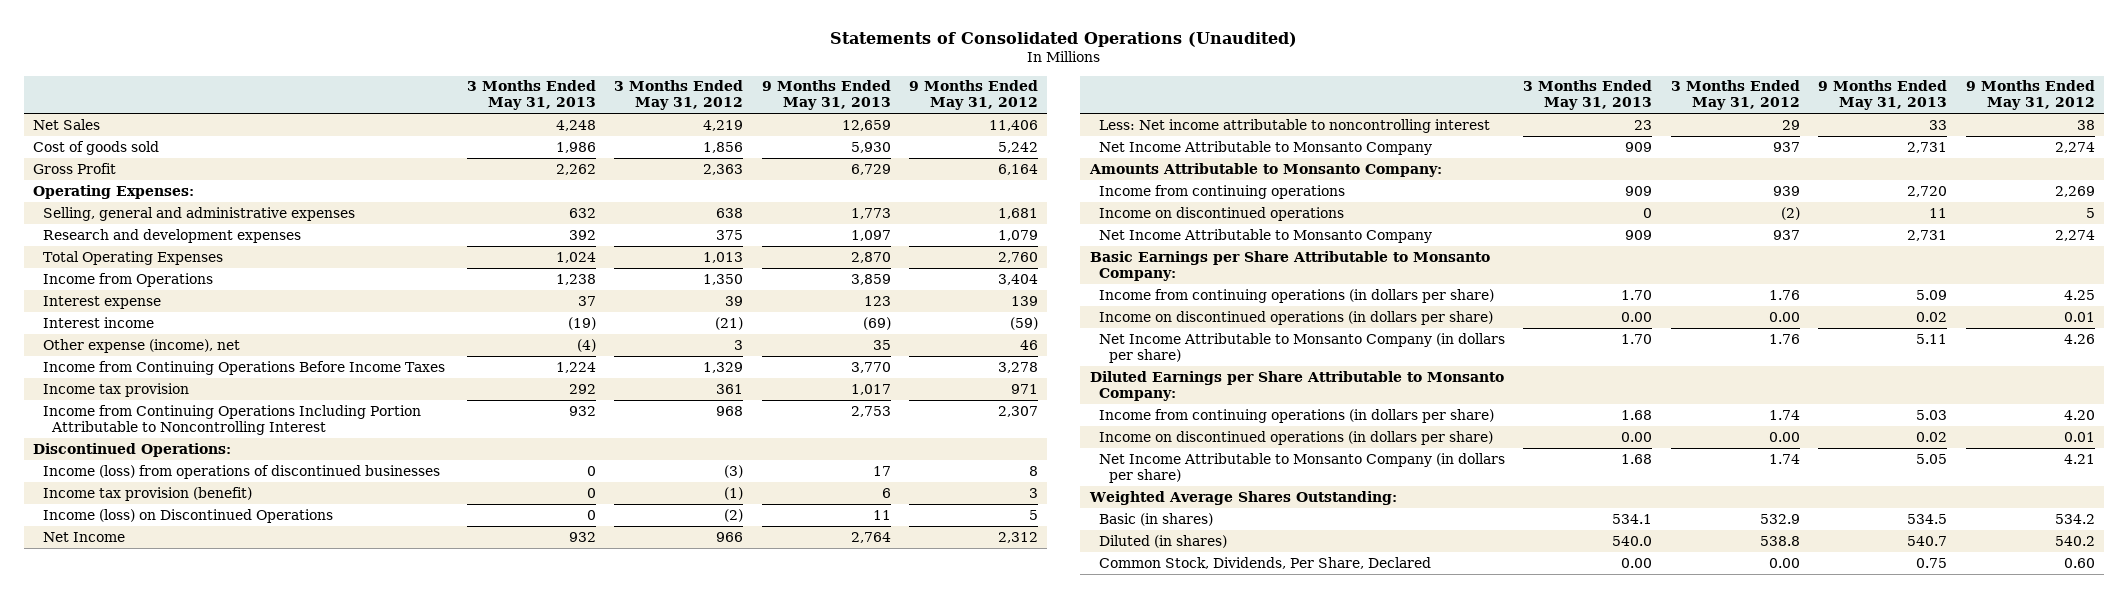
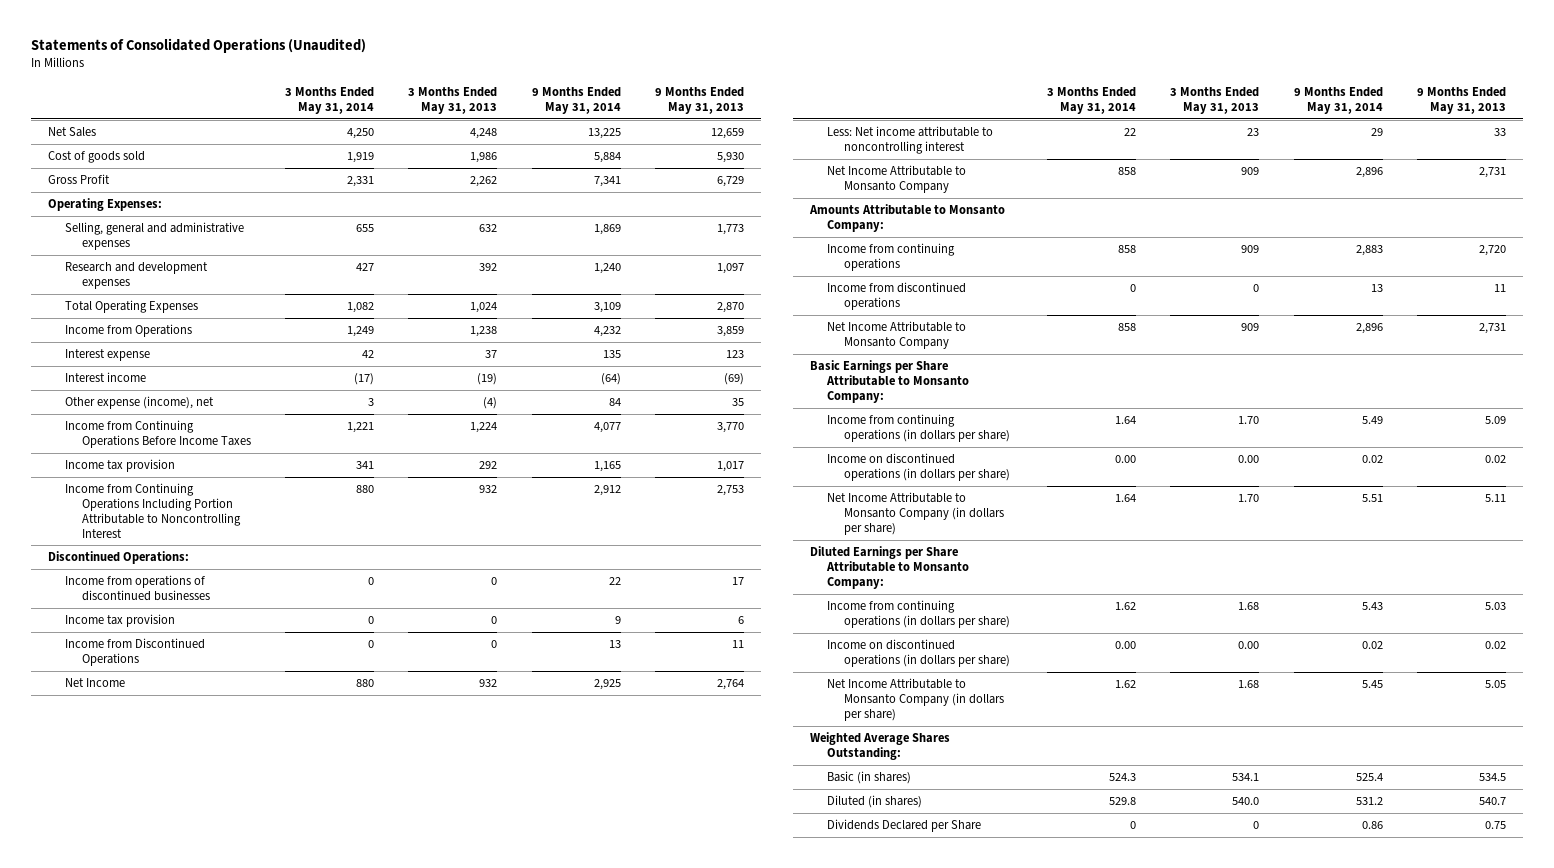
- | 3 Months Ended May 31, 2013 | 3 Months Ended May 31, 2012 | 9 Months Ended May 31, 2013 | 9 Months Ended May 31, 2012
+ | 3 Months Ended May 31, 2014 | 3 Months Ended May 31, 2013 | 9 Months Ended May 31, 2014 | 9 Months Ended May 31, 2013
- Income (loss) from operations of discontinued businesses | 0 | (3) | 17 | 8
- Income tax provision (benefit) | 0 | (1) | 6 | 3
- Income (loss) on Discontinued Operations | 0 | (2) | 11 | 5
+ Income from operations of discontinued businesses | 0 | 0 | 22 | 17
+ Income tax provision | 0 | 0 | 9 | 6
+ Income from Discontinued Operations | 0 | 0 | 13 | 11
- Income on discontinued operations | 0 | (2) | 11 | 5
+ Income from discontinued operations | 0 | 0 | 13 | 11
- Common Stock, Dividends, Per Share, Declared | 0.00 | 0.00 | 0.75 | 0.60
+ Dividends Declared per Share | 0 | 0 | 0.86 | 0.75

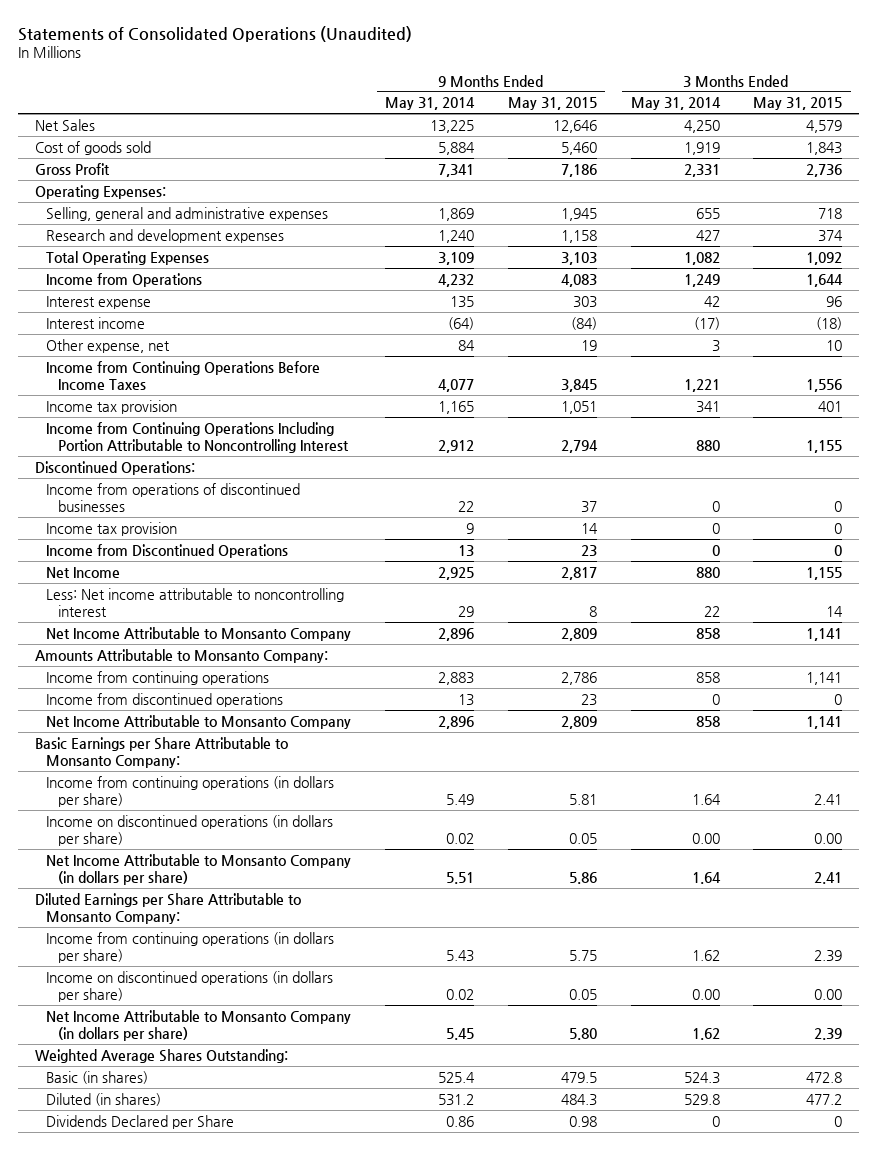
- | 3 Months Ended May 31, 2014 | 3 Months Ended May 31, 2013 | 9 Months Ended May 31, 2014 | 9 Months Ended May 31, 2013
+ | 9 Months Ended May 31, 2014 | 9 Months Ended May 31, 2015 | 3 Months Ended May 31, 2014 | 3 Months Ended May 31, 2015
- Other expense (income), net | 3 | (4) | 84 | 35
+ Other expense, net | 84 | 19 | 3 | 10

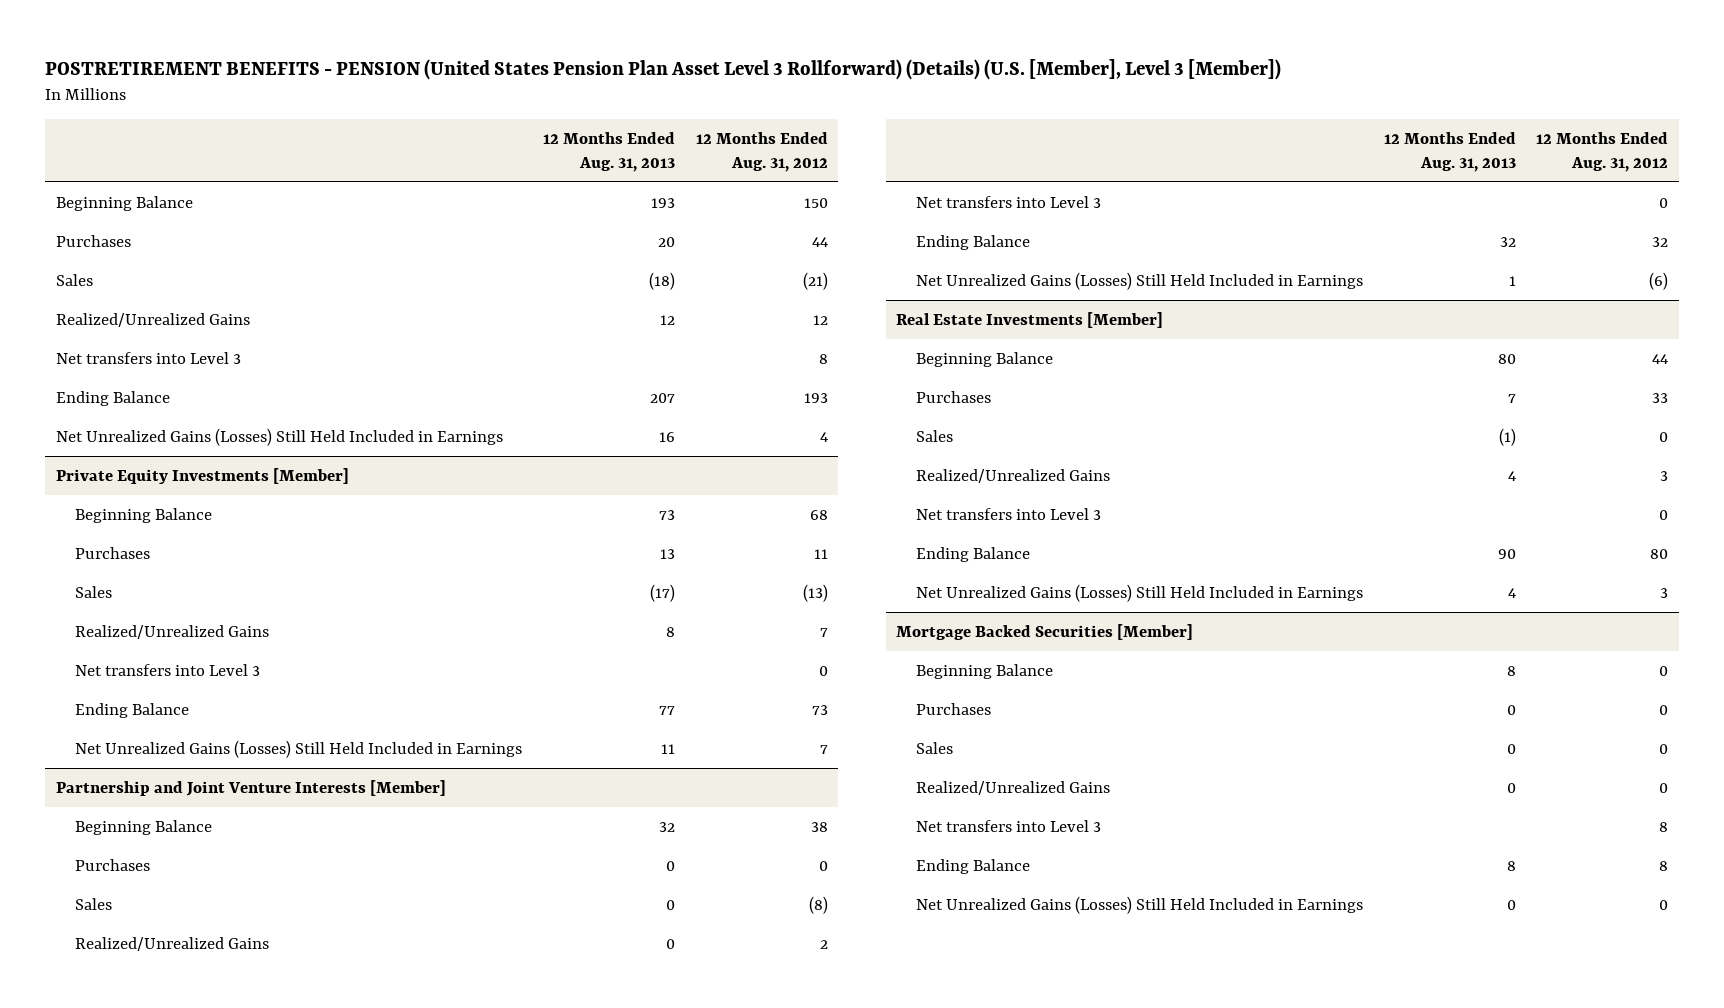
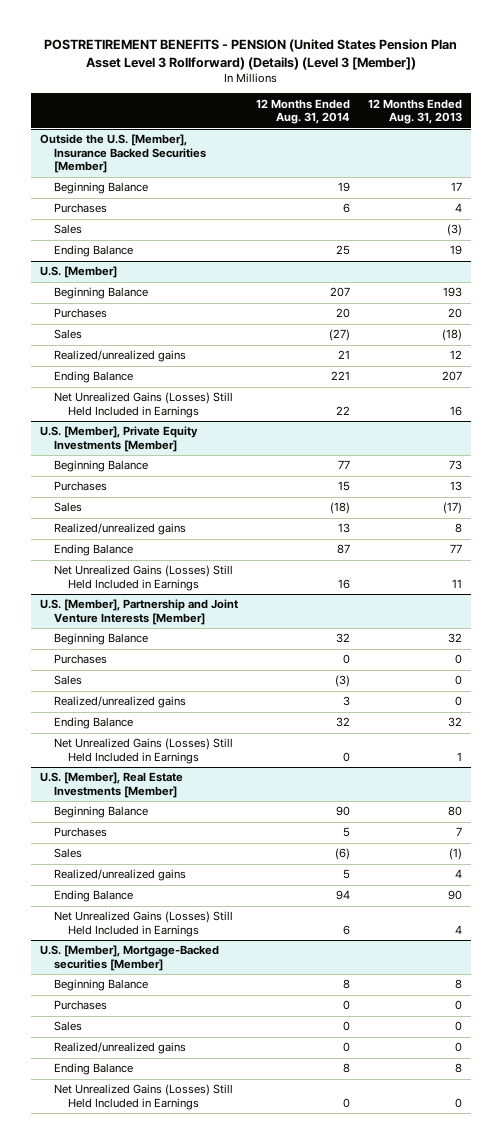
- POSTRETIREMENT BENEFITS - PENSION (United States Pension Plan Asset Level 3 Rollforward) (Details) (U.S. [Member], Level 3 [Member])
+ POSTRETIREMENT BENEFITS - PENSION (United States Pension Plan Asset Level 3 Rollforward) (Details) (Level 3 [Member])
- | 12 Months Ended Aug. 31, 2013 | 12 Months Ended Aug. 31, 2012
+ | 12 Months Ended Aug. 31, 2014 | 12 Months Ended Aug. 31, 2013
+ Outside the U.S. [Member], Insurance Backed Securities [Member]
+ Beginning Balance | 19 | 17
+ Purchases | 6 | 4
+ Sales | | (3)
+ Ending Balance | 25 | 19
+ U.S. [Member]
- Realized/Unrealized Gains | 12 | 12
- Net transfers into Level 3 | | 8
+ Realized/unrealized gains | 21 | 12
- Private Equity Investments [Member]
+ U.S. [Member], Private Equity Investments [Member]
- Realized/Unrealized Gains | 8 | 7
- Net transfers into Level 3 | | 0
+ Realized/unrealized gains | 13 | 8
- Partnership and Joint Venture Interests [Member]
+ U.S. [Member], Partnership and Joint Venture Interests [Member]
- Realized/Unrealized Gains | 0 | 2
- Net transfers into Level 3 | | 0
+ Realized/unrealized gains | 3 | 0
- Real Estate Investments [Member]
+ U.S. [Member], Real Estate Investments [Member]
- Realized/Unrealized Gains | 4 | 3
- Net transfers into Level 3 | | 0
+ Realized/unrealized gains | 5 | 4
- Mortgage Backed Securities [Member]
+ U.S. [Member], Mortgage-Backed securities [Member]
- Realized/Unrealized Gains | 0 | 0
- Net transfers into Level 3 | | 8
+ Realized/unrealized gains | 0 | 0

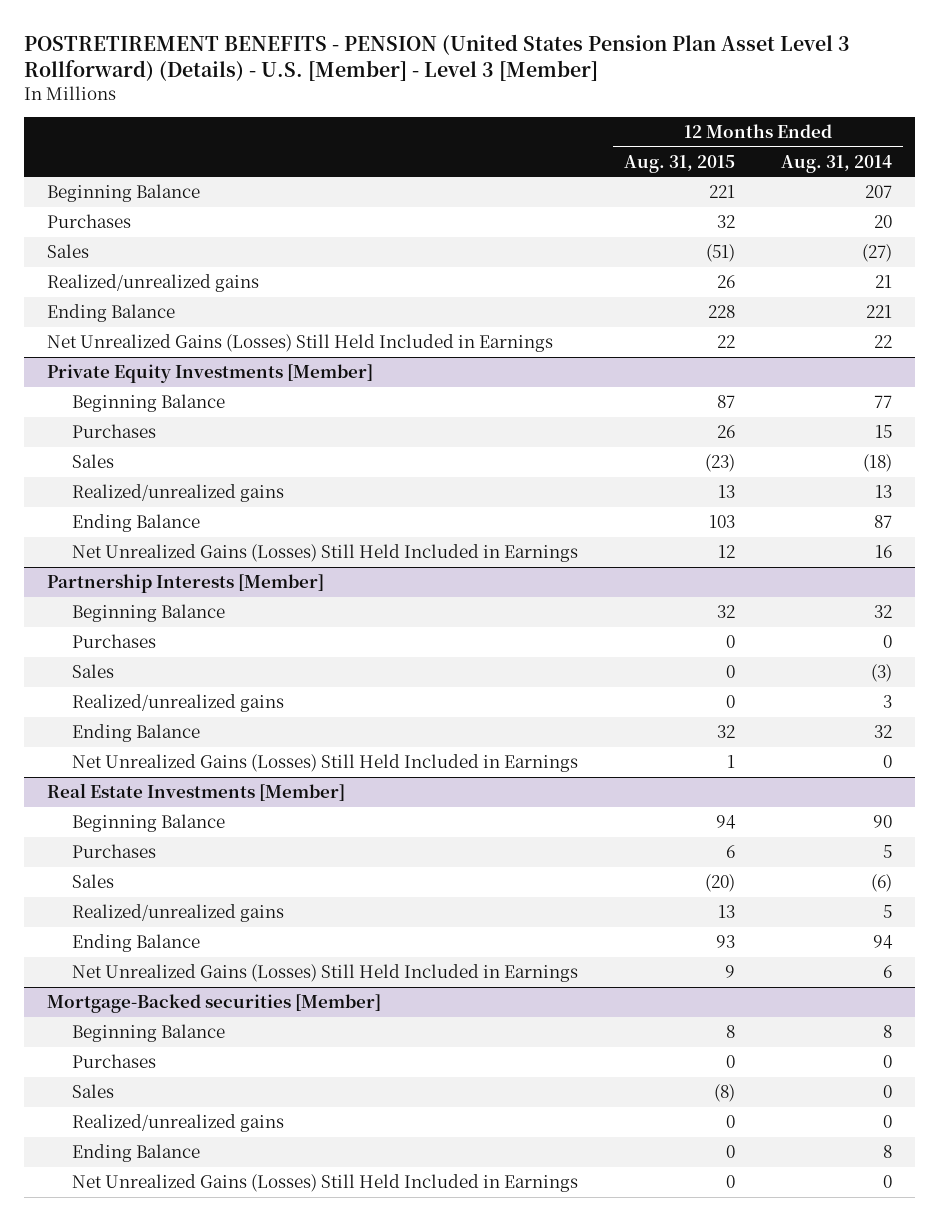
- POSTRETIREMENT BENEFITS - PENSION (United States Pension Plan Asset Level 3 Rollforward) (Details) (Level 3 [Member])
+ POSTRETIREMENT BENEFITS - PENSION (United States Pension Plan Asset Level 3 Rollforward) (Details) - U.S. [Member] - Level 3 [Member]
- | 12 Months Ended Aug. 31, 2014 | 12 Months Ended Aug. 31, 2013
+ | 12 Months Ended Aug. 31, 2015 | 12 Months Ended Aug. 31, 2014
- Outside the U.S. [Member], Insurance Backed Securities [Member]
- Beginning Balance | 19 | 17
- Purchases | 6 | 4
- Sales | | (3)
- Ending Balance | 25 | 19
- U.S. [Member]
- U.S. [Member], Private Equity Investments [Member]
+ Private Equity Investments [Member]
- U.S. [Member], Partnership and Joint Venture Interests [Member]
+ Partnership Interests [Member]
- U.S. [Member], Real Estate Investments [Member]
+ Real Estate Investments [Member]
- U.S. [Member], Mortgage-Backed securities [Member]
+ Mortgage-Backed securities [Member]

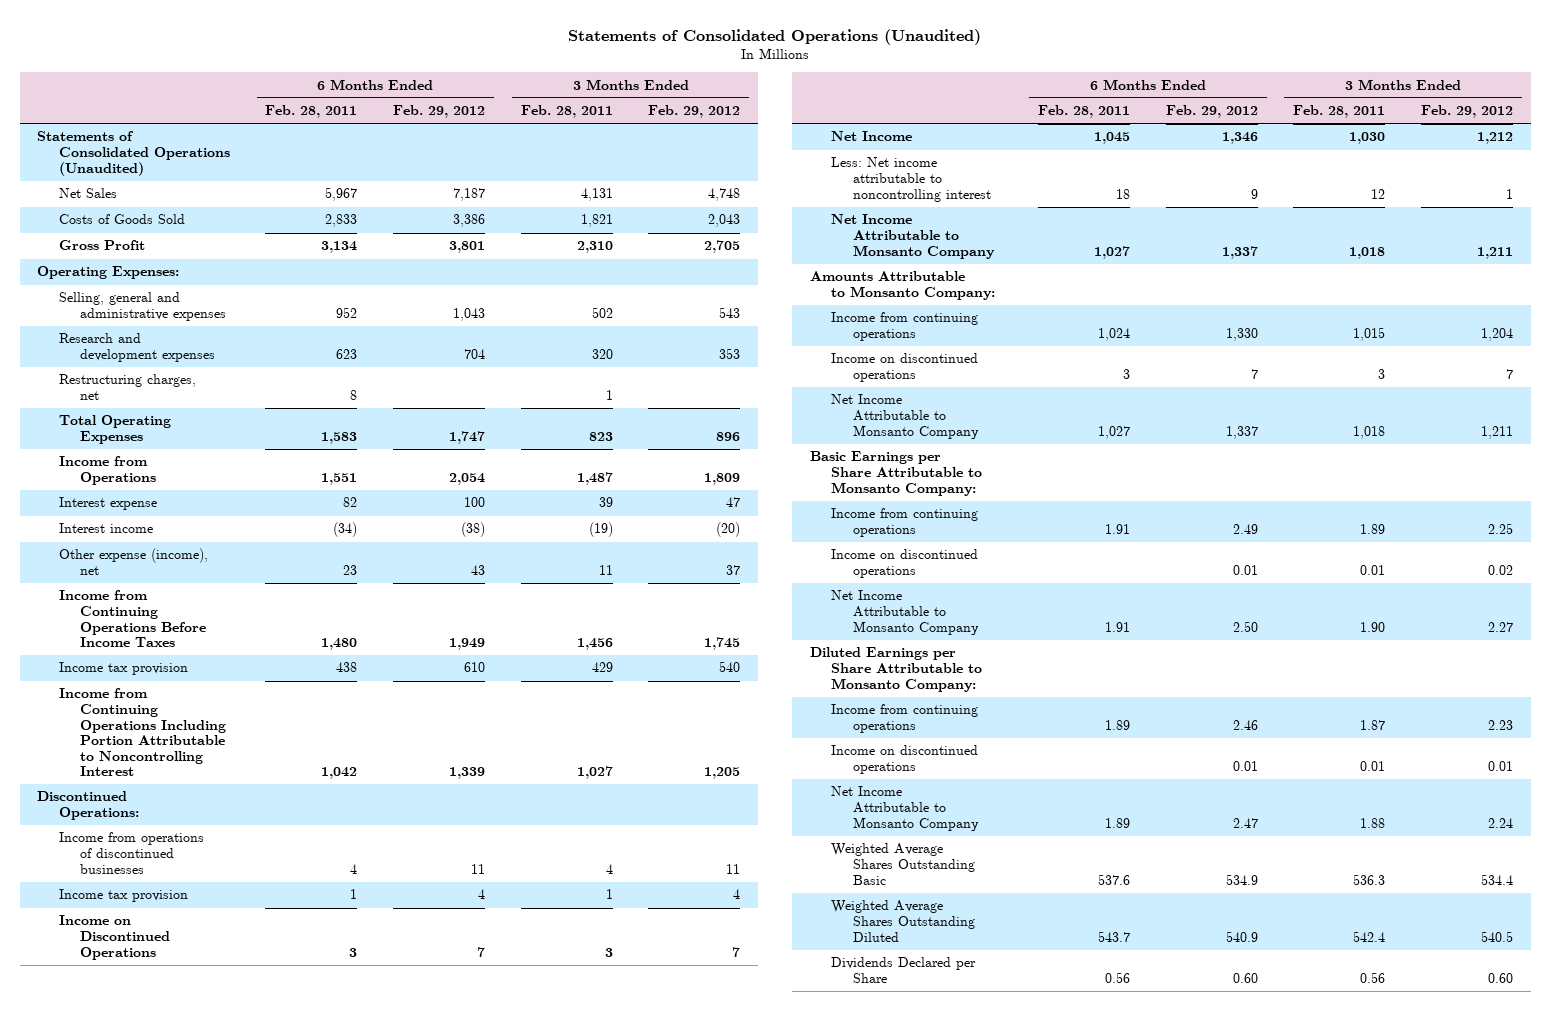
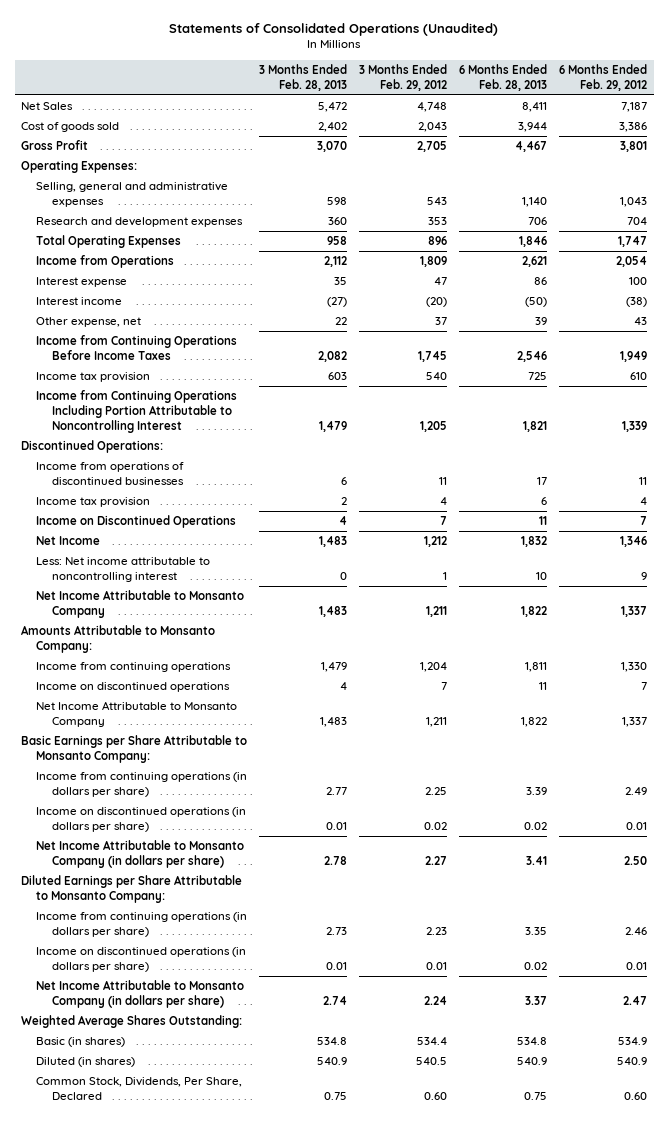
- | 6 Months Ended Feb. 28, 2011 | 6 Months Ended Feb. 29, 2012 | 3 Months Ended Feb. 28, 2011 | 3 Months Ended Feb. 29, 2012
+ | 3 Months Ended Feb. 28, 2013 | 3 Months Ended Feb. 29, 2012 | 6 Months Ended Feb. 28, 2013 | 6 Months Ended Feb. 29, 2012
- Statements of Consolidated Operations (Unaudited)
- Costs of Goods Sold | 2,833 | 3,386 | 1,821 | 2,043
+ Cost of goods sold | 2,402 | 2,043 | 3,944 | 3,386
- Restructuring charges, net | 8 | | 1 |
- Other expense (income), net | 23 | 43 | 11 | 37
+ Other expense, net | 22 | 37 | 39 | 43
- Income from continuing operations | 1.91 | 2.49 | 1.89 | 2.25
- Income on discontinued operations | | 0.01 | 0.01 | 0.02
- Net Income Attributable to Monsanto Company | 1.91 | 2.50 | 1.90 | 2.27
+ Income from continuing operations (in dollars per share) | 2.77 | 2.25 | 3.39 | 2.49
+ Income on discontinued operations (in dollars per share) | 0.01 | 0.02 | 0.02 | 0.01
+ Net Income Attributable to Monsanto Company (in dollars per share) | 2.78 | 2.27 | 3.41 | 2.50
- Income from continuing operations | 1.89 | 2.46 | 1.87 | 2.23
- Income on discontinued operations | | 0.01 | 0.01 | 0.01
- Net Income Attributable to Monsanto Company | 1.89 | 2.47 | 1.88 | 2.24
- Weighted Average Shares Outstanding Basic | 537.6 | 534.9 | 536.3 | 534.4
- Weighted Average Shares Outstanding Diluted | 543.7 | 540.9 | 542.4 | 540.5
- Dividends Declared per Share | 0.56 | 0.60 | 0.56 | 0.60
+ Income from continuing operations (in dollars per share) | 2.73 | 2.23 | 3.35 | 2.46
+ Income on discontinued operations (in dollars per share) | 0.01 | 0.01 | 0.02 | 0.01
+ Net Income Attributable to Monsanto Company (in dollars per share) | 2.74 | 2.24 | 3.37 | 2.47
+ Weighted Average Shares Outstanding:
+ Basic (in shares) | 534.8 | 534.4 | 534.8 | 534.9
+ Diluted (in shares) | 540.9 | 540.5 | 540.9 | 540.9
+ Common Stock, Dividends, Per Share, Declared | 0.75 | 0.60 | 0.75 | 0.60

